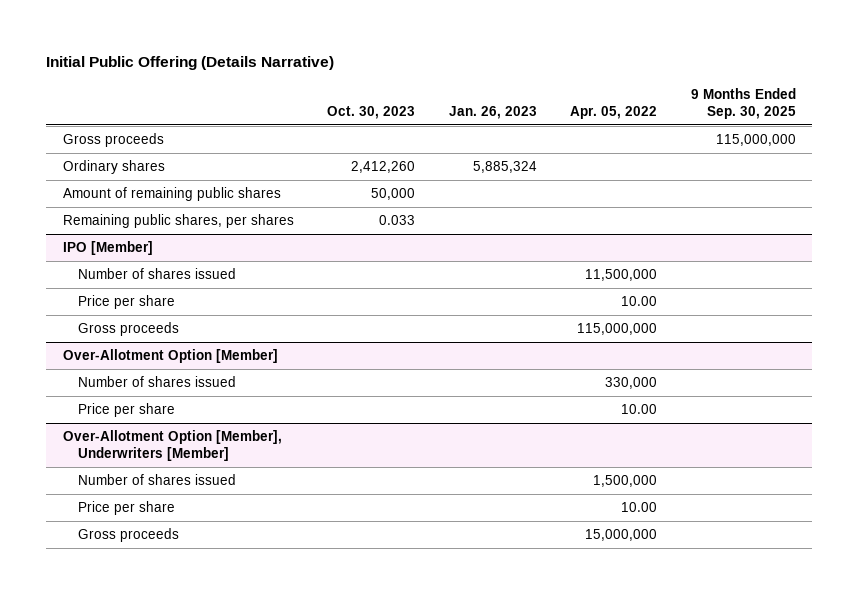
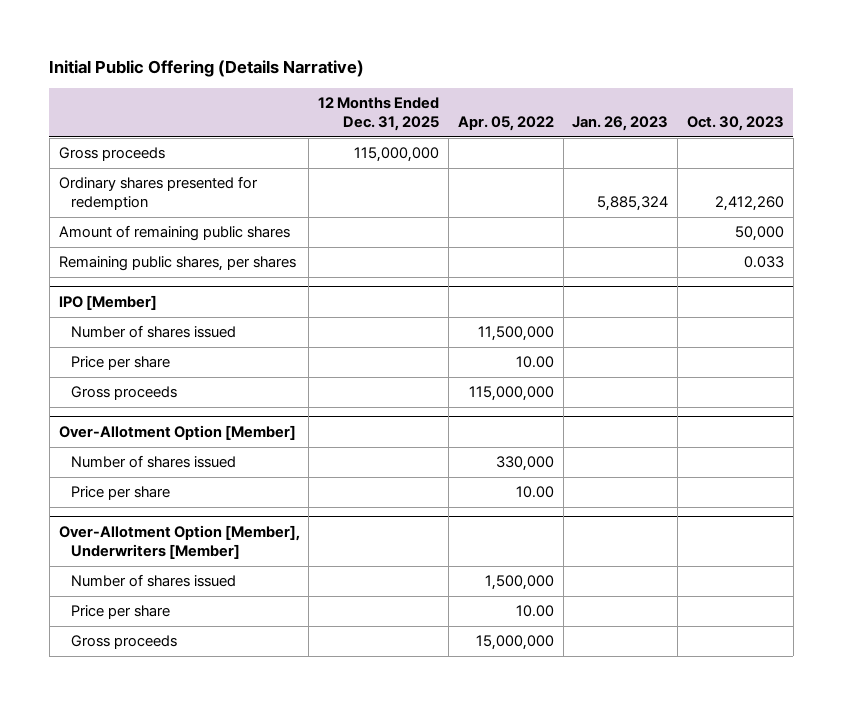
- | Oct. 30, 2023 | Jan. 26, 2023 | Apr. 05, 2022 | 9 Months Ended Sep. 30, 2025
+ | 12 Months Ended Dec. 31, 2025 | Apr. 05, 2022 | Jan. 26, 2023 | Oct. 30, 2023
- Ordinary shares | 2,412,260 | 5,885,324 | |
+ Ordinary shares presented for redemption | | | 5,885,324 | 2,412,260

